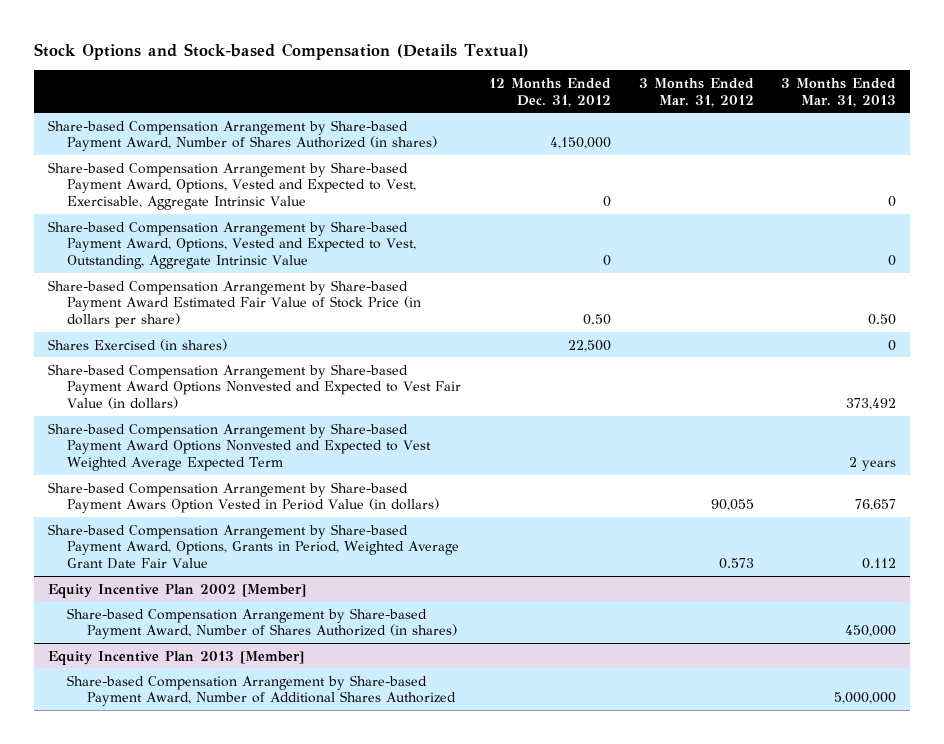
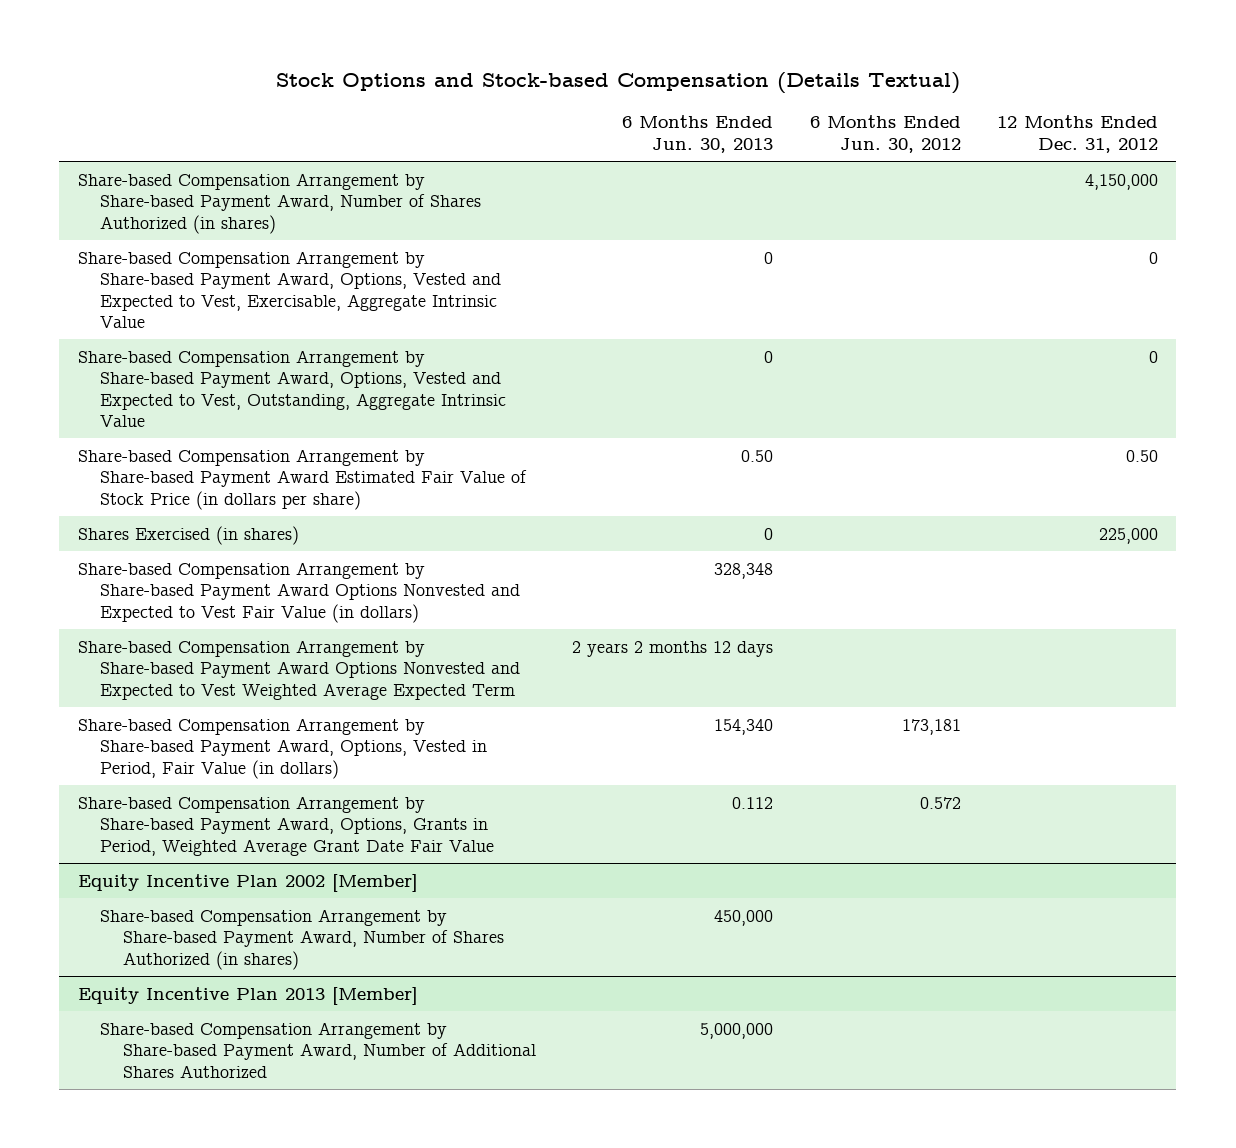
- | 12 Months Ended Dec. 31, 2012 | 3 Months Ended Mar. 31, 2012 | 3 Months Ended Mar. 31, 2013
+ | 6 Months Ended Jun. 30, 2013 | 6 Months Ended Jun. 30, 2012 | 12 Months Ended Dec. 31, 2012
- Shares Exercised (in shares) | 22,500 | | 0
+ Shares Exercised (in shares) | 0 | | 225,000
- Share-based Compensation Arrangement by Share-based Payment Awars Option Vested in Period Value (in dollars) | | 90,055 | 76,657
+ Share-based Compensation Arrangement by Share-based Payment Award, Options, Vested in Period, Fair Value (in dollars) | 154,340 | 173,181 |

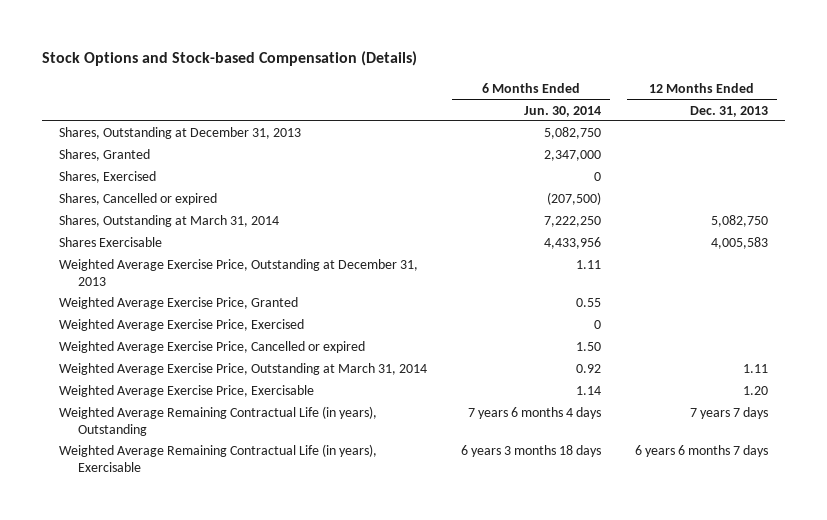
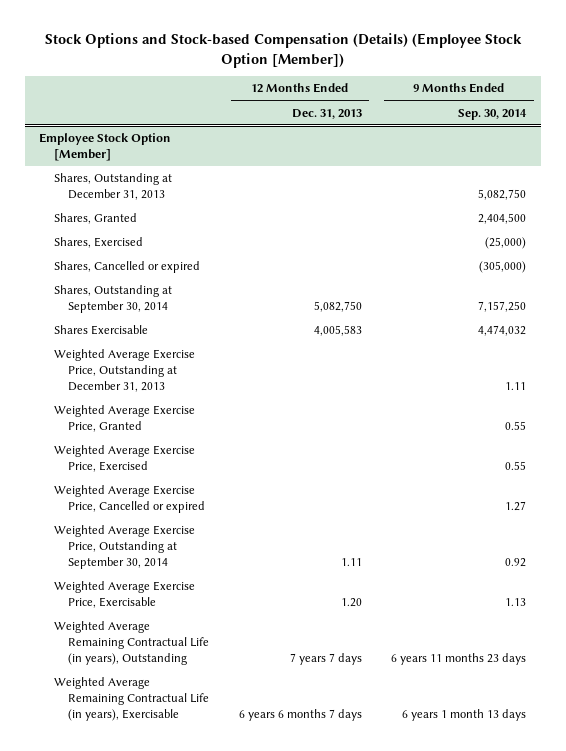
- Stock Options and Stock-based Compensation (Details)
+ Stock Options and Stock-based Compensation (Details) (Employee Stock Option [Member])
- | 6 Months Ended Jun. 30, 2014 | 12 Months Ended Dec. 31, 2013
+ | 12 Months Ended Dec. 31, 2013 | 9 Months Ended Sep. 30, 2014
+ Employee Stock Option [Member]
- Shares, Outstanding at March 31, 2014 | 7,222,250 | 5,082,750
+ Shares, Outstanding at September 30, 2014 | 5,082,750 | 7,157,250
- Weighted Average Exercise Price, Outstanding at March 31, 2014 | 0.92 | 1.11
+ Weighted Average Exercise Price, Outstanding at September 30, 2014 | 1.11 | 0.92

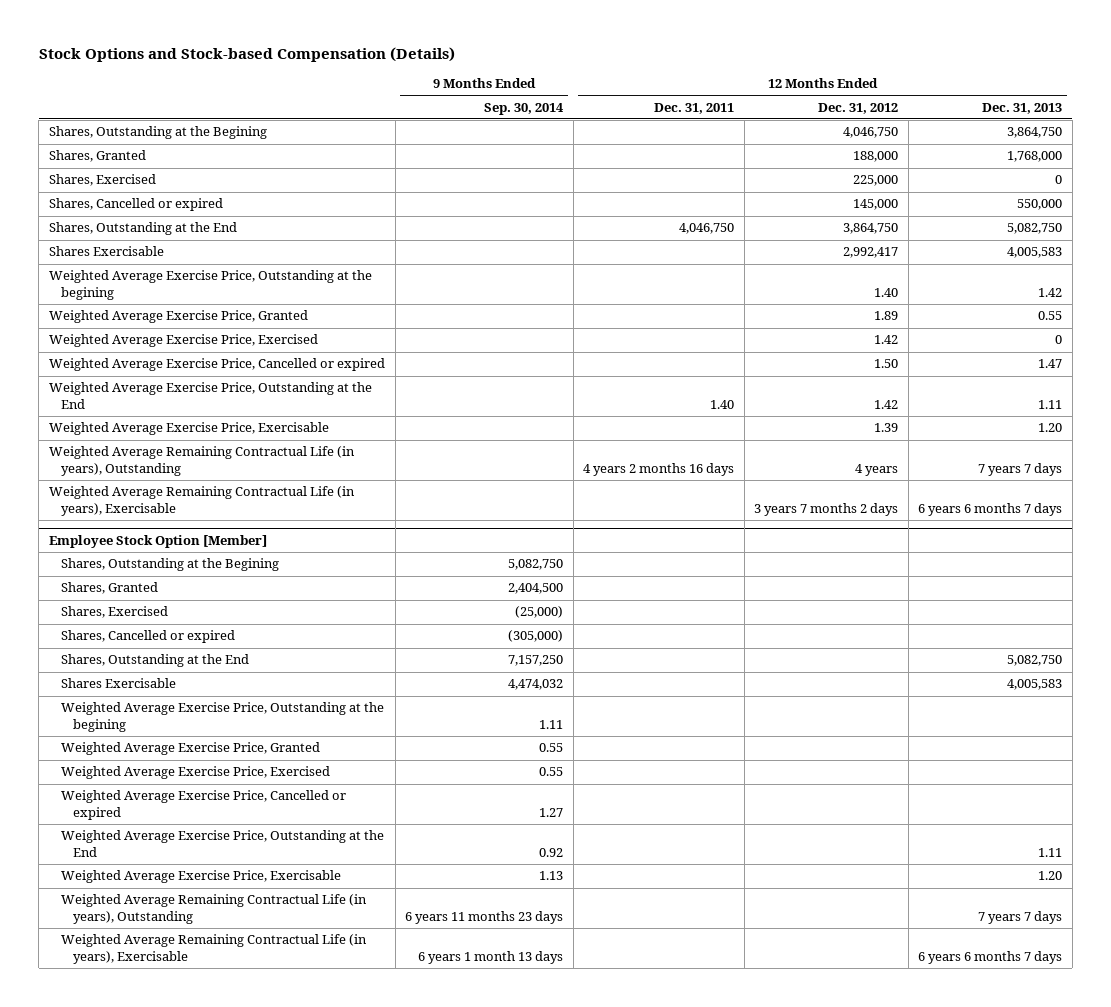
- Stock Options and Stock-based Compensation (Details) (Employee Stock Option [Member])
+ Stock Options and Stock-based Compensation (Details)
- | 12 Months Ended Dec. 31, 2013 | 9 Months Ended Sep. 30, 2014
+ | 9 Months Ended Sep. 30, 2014 | 12 Months Ended Dec. 31, 2011 | 12 Months Ended Dec. 31, 2012 | 12 Months Ended Dec. 31, 2013
+ Shares, Outstanding at the Begining | | | 4,046,750 | 3,864,750
+ Shares, Granted | | | 188,000 | 1,768,000
+ Shares, Exercised | | | 225,000 | 0
+ Shares, Cancelled or expired | | | 145,000 | 550,000
+ Shares, Outstanding at the End | | 4,046,750 | 3,864,750 | 5,082,750
+ Shares Exercisable | | | 2,992,417 | 4,005,583
+ Weighted Average Exercise Price, Outstanding at the begining | | | 1.40 | 1.42
+ Weighted Average Exercise Price, Granted | | | 1.89 | 0.55
+ Weighted Average Exercise Price, Exercised | | | 1.42 | 0
+ Weighted Average Exercise Price, Cancelled or expired | | | 1.50 | 1.47
+ Weighted Average Exercise Price, Outstanding at the End | | 1.40 | 1.42 | 1.11
+ Weighted Average Exercise Price, Exercisable | | | 1.39 | 1.20
+ Weighted Average Remaining Contractual Life (in years), Outstanding | | 4 years 2 months 16 days | 4 years | 7 years 7 days
+ Weighted Average Remaining Contractual Life (in years), Exercisable | | | 3 years 7 months 2 days | 6 years 6 months 7 days
@ Employee Stock Option [Member]
- Shares, Outstanding at December 31, 2013 | | 5,082,750
+ Shares, Outstanding at the Begining | 5,082,750 | | |
- Shares, Outstanding at September 30, 2014 | 5,082,750 | 7,157,250
+ Shares, Outstanding at the End | 7,157,250 | | | 5,082,750
- Weighted Average Exercise Price, Outstanding at December 31, 2013 | | 1.11
+ Weighted Average Exercise Price, Outstanding at the begining | 1.11 | | |
- Weighted Average Exercise Price, Outstanding at September 30, 2014 | 1.11 | 0.92
+ Weighted Average Exercise Price, Outstanding at the End | 0.92 | | | 1.11

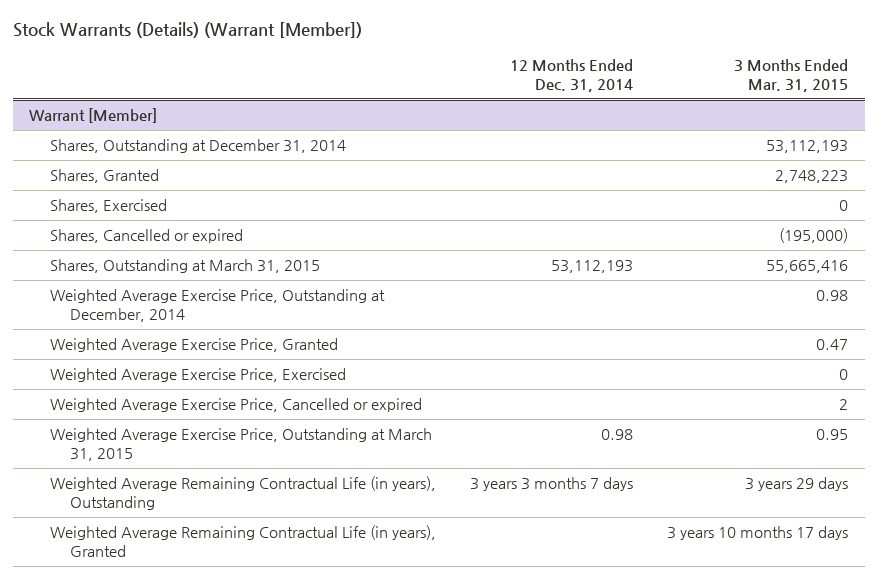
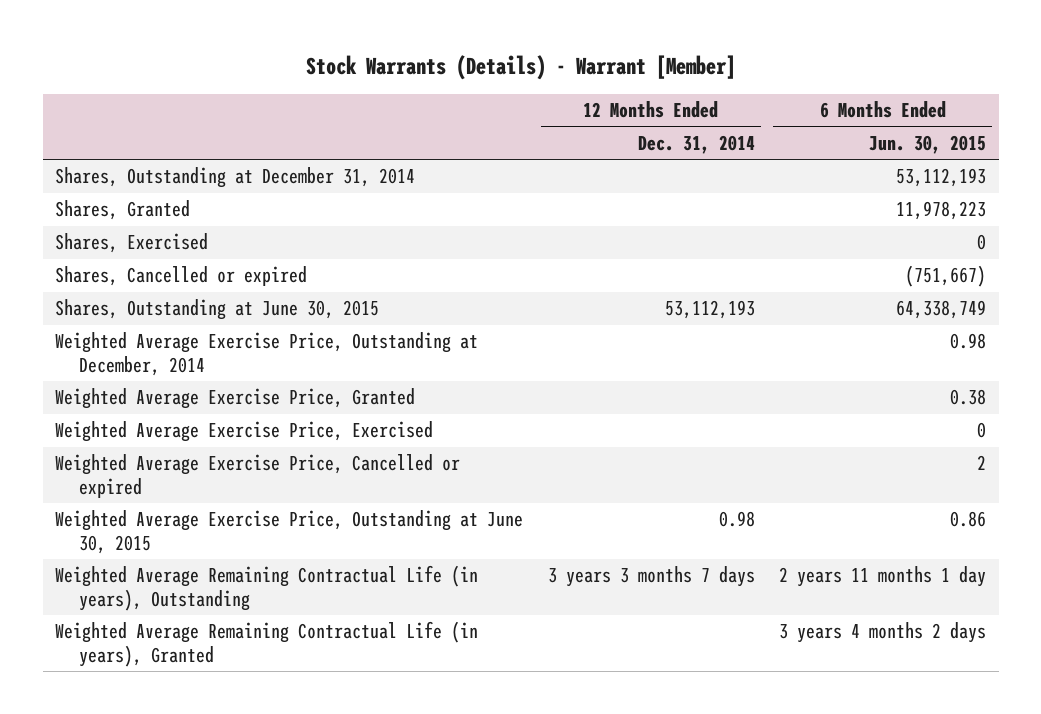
- Stock Warrants (Details) (Warrant [Member])
+ Stock Warrants (Details) - Warrant [Member]
- | 12 Months Ended Dec. 31, 2014 | 3 Months Ended Mar. 31, 2015
+ | 12 Months Ended Dec. 31, 2014 | 6 Months Ended Jun. 30, 2015
- Warrant [Member]
- Shares, Outstanding at March 31, 2015 | 53,112,193 | 55,665,416
+ Shares, Outstanding at June 30, 2015 | 53,112,193 | 64,338,749
- Weighted Average Exercise Price, Outstanding at March 31, 2015 | 0.98 | 0.95
+ Weighted Average Exercise Price, Outstanding at June 30, 2015 | 0.98 | 0.86

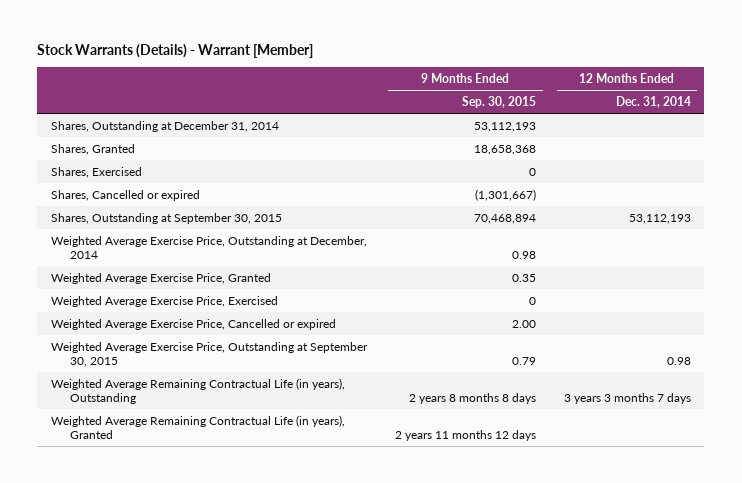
- | 12 Months Ended Dec. 31, 2014 | 6 Months Ended Jun. 30, 2015
+ | 9 Months Ended Sep. 30, 2015 | 12 Months Ended Dec. 31, 2014
- Shares, Outstanding at June 30, 2015 | 53,112,193 | 64,338,749
+ Shares, Outstanding at September 30, 2015 | 70,468,894 | 53,112,193
- Weighted Average Exercise Price, Outstanding at June 30, 2015 | 0.98 | 0.86
+ Weighted Average Exercise Price, Outstanding at September 30, 2015 | 0.79 | 0.98

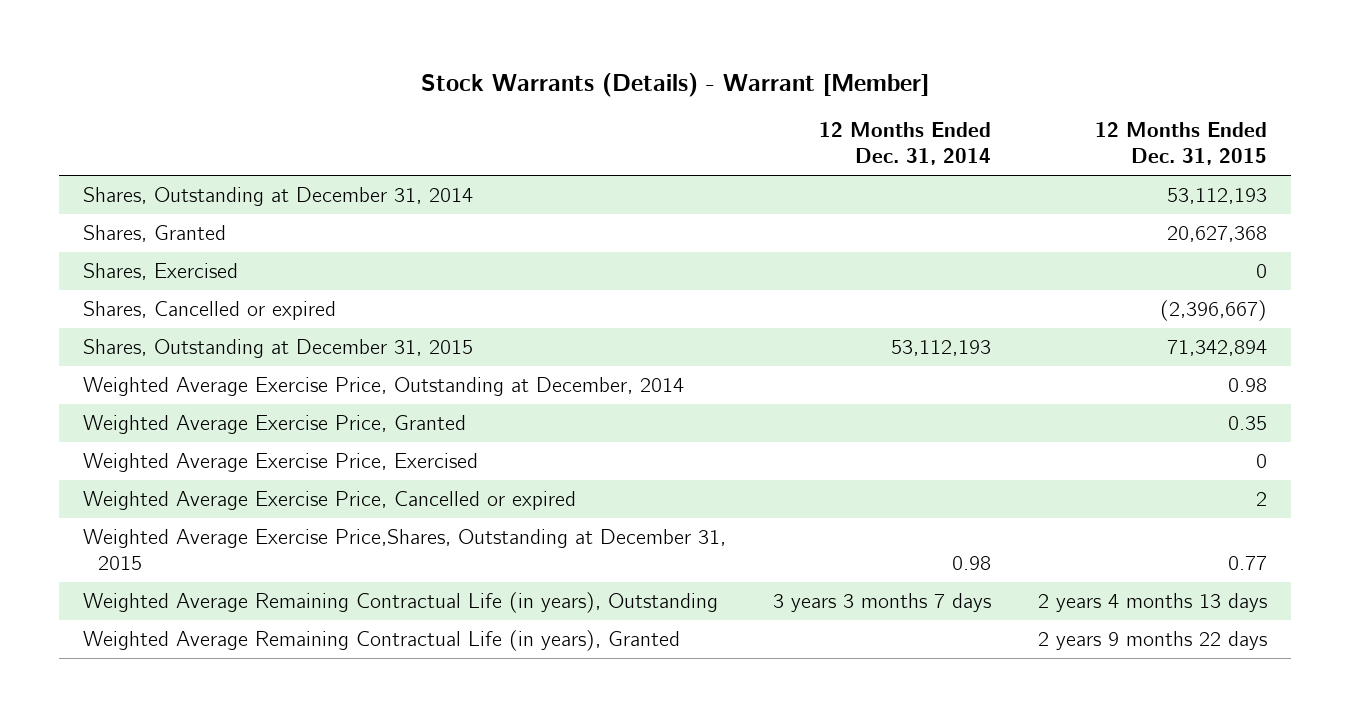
- | 9 Months Ended Sep. 30, 2015 | 12 Months Ended Dec. 31, 2014
+ | 12 Months Ended Dec. 31, 2014 | 12 Months Ended Dec. 31, 2015
- Shares, Outstanding at September 30, 2015 | 70,468,894 | 53,112,193
+ Shares, Outstanding at December 31, 2015 | 53,112,193 | 71,342,894
- Weighted Average Exercise Price, Outstanding at September 30, 2015 | 0.79 | 0.98
+ Weighted Average Exercise Price,Shares, Outstanding at December 31, 2015 | 0.98 | 0.77

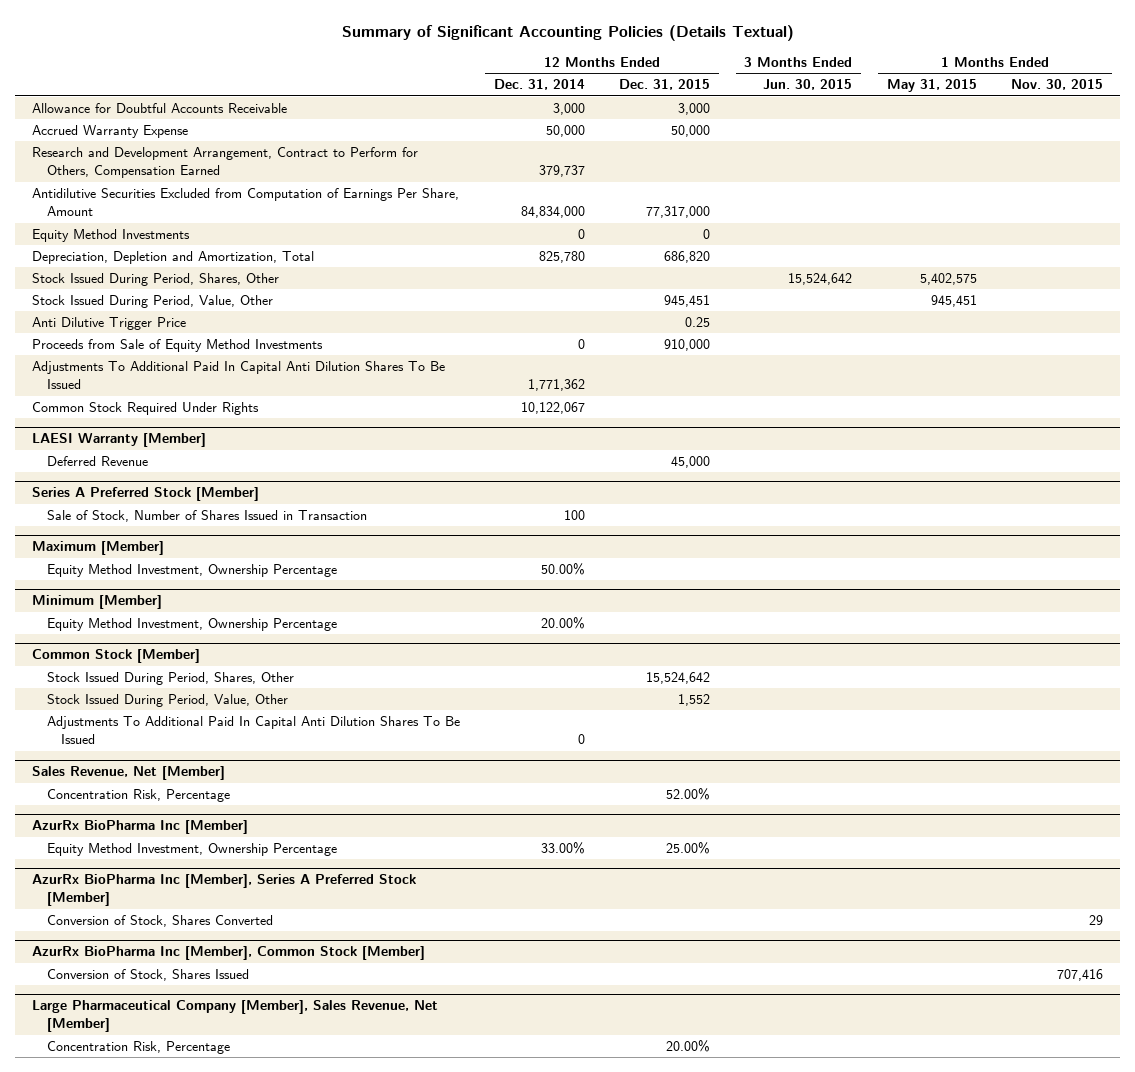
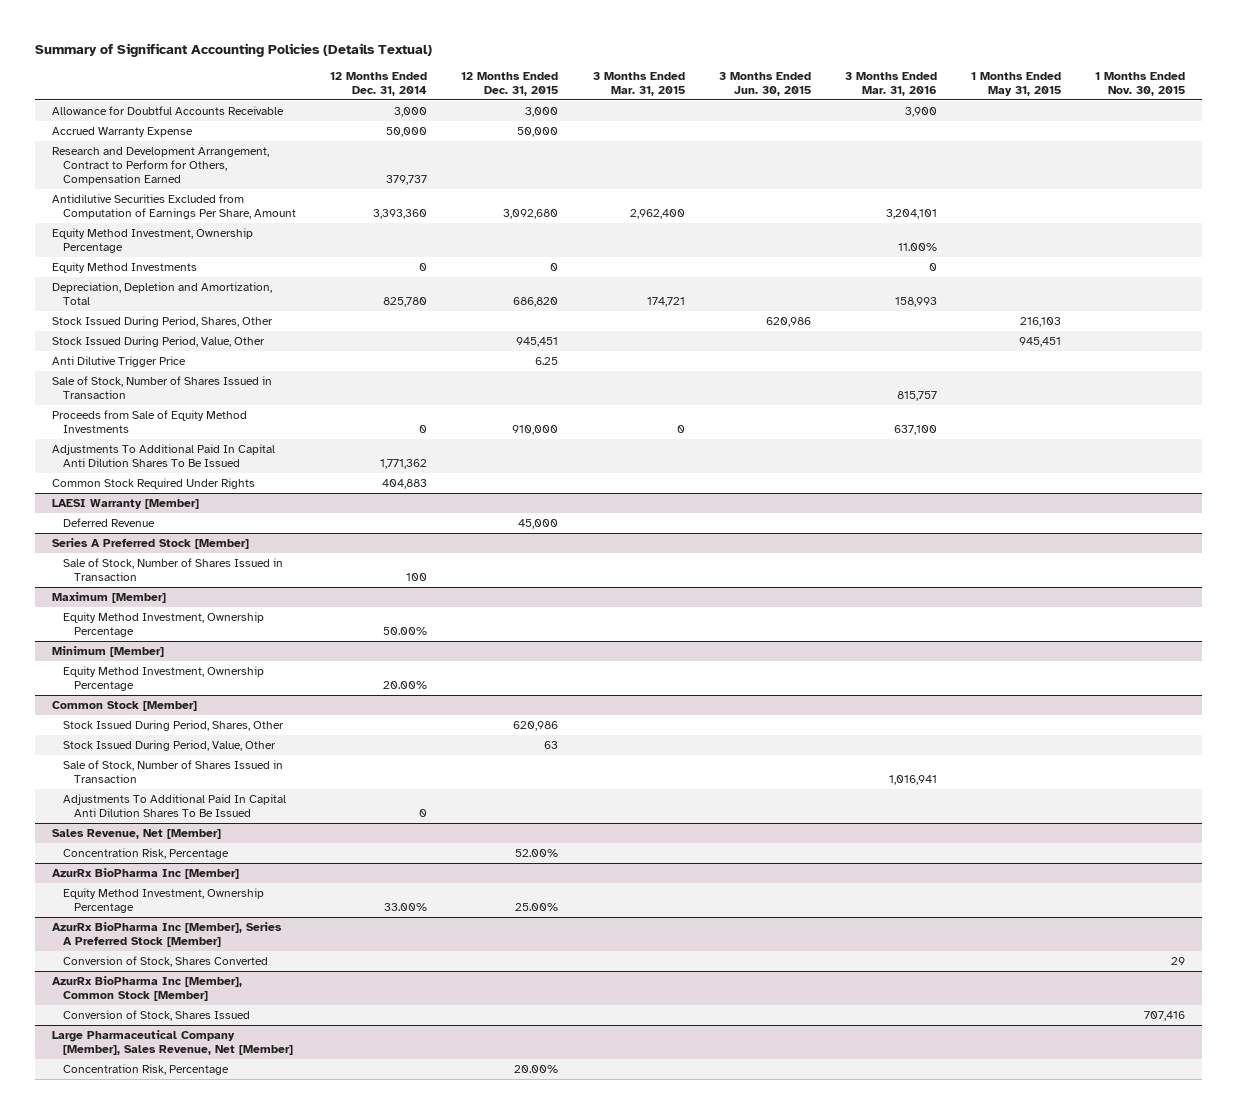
- | 12 Months Ended Dec. 31, 2014 | 12 Months Ended Dec. 31, 2015 | 3 Months Ended Jun. 30, 2015 | 1 Months Ended May 31, 2015 | 1 Months Ended Nov. 30, 2015
+ | 12 Months Ended Dec. 31, 2014 | 12 Months Ended Dec. 31, 2015 | 3 Months Ended Mar. 31, 2015 | 3 Months Ended Jun. 30, 2015 | 3 Months Ended Mar. 31, 2016 | 1 Months Ended May 31, 2015 | 1 Months Ended Nov. 30, 2015
- Antidilutive Securities Excluded from Computation of Earnings Per Share, Amount | 84,834,000 | 77,317,000 | | |
+ Antidilutive Securities Excluded from Computation of Earnings Per Share, Amount | 3,393,360 | 3,092,680 | 2,962,400 | | 3,204,101 | |
+ Equity Method Investment, Ownership Percentage | | | | | 11.00% | |
- Stock Issued During Period, Shares, Other | | | 15,524,642 | 5,402,575 |
+ Stock Issued During Period, Shares, Other | | | | 620,986 | | 216,103 |
- Anti Dilutive Trigger Price | | 0.25 | | |
+ Anti Dilutive Trigger Price | | 6.25 | | | | |
+ Sale of Stock, Number of Shares Issued in Transaction | | | | | 815,757 | |
- Common Stock Required Under Rights | 10,122,067 | | | |
+ Common Stock Required Under Rights | 404,883 | | | | | |
@ Common Stock [Member]
- Stock Issued During Period, Shares, Other | | 15,524,642 | | |
- Stock Issued During Period, Value, Other | | 1,552 | | |
+ Stock Issued During Period, Shares, Other | | 620,986 | | | | |
+ Stock Issued During Period, Value, Other | | 63 | | | | |
+ Sale of Stock, Number of Shares Issued in Transaction | | | | | 1,016,941 | |

